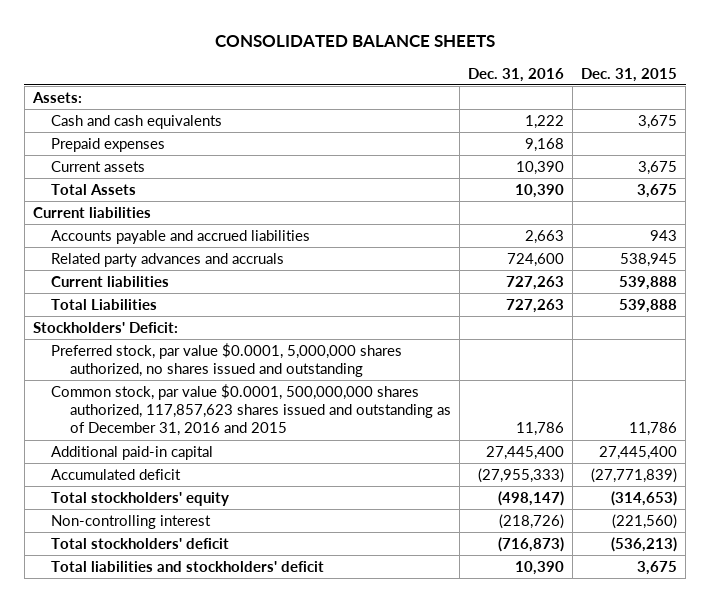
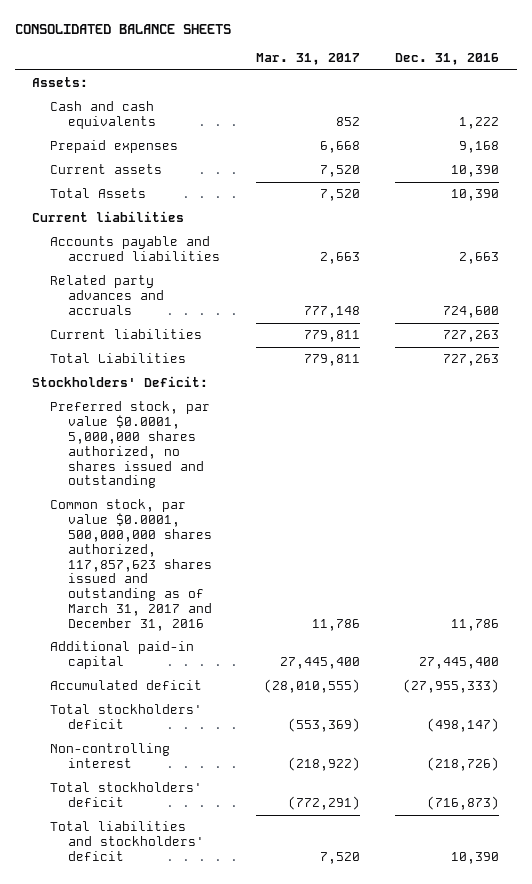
- | Dec. 31, 2016 | Dec. 31, 2015
+ | Mar. 31, 2017 | Dec. 31, 2016
- Common stock, par value $0.0001, 500,000,000 shares authorized, 117,857,623 shares issued and outstanding as of December 31, 2016 and 2015 | 11,786 | 11,786
+ Common stock, par value $0.0001, 500,000,000 shares authorized, 117,857,623 shares issued and outstanding as of March 31, 2017 and December 31, 2016 | 11,786 | 11,786
- Total stockholders' equity | (498,147) | (314,653)
+ Total stockholders' deficit | (553,369) | (498,147)

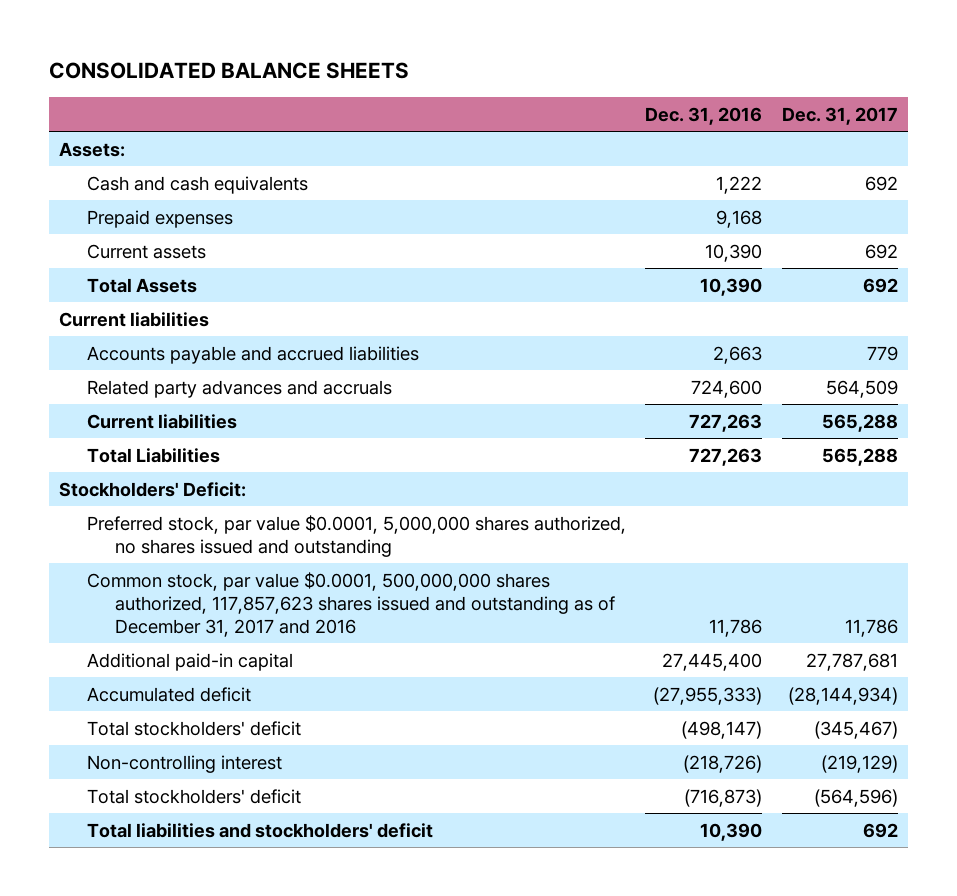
- | Mar. 31, 2017 | Dec. 31, 2016
+ | Dec. 31, 2016 | Dec. 31, 2017
- Common stock, par value $0.0001, 500,000,000 shares authorized, 117,857,623 shares issued and outstanding as of March 31, 2017 and December 31, 2016 | 11,786 | 11,786
+ Common stock, par value $0.0001, 500,000,000 shares authorized, 117,857,623 shares issued and outstanding as of December 31, 2017 and 2016 | 11,786 | 11,786

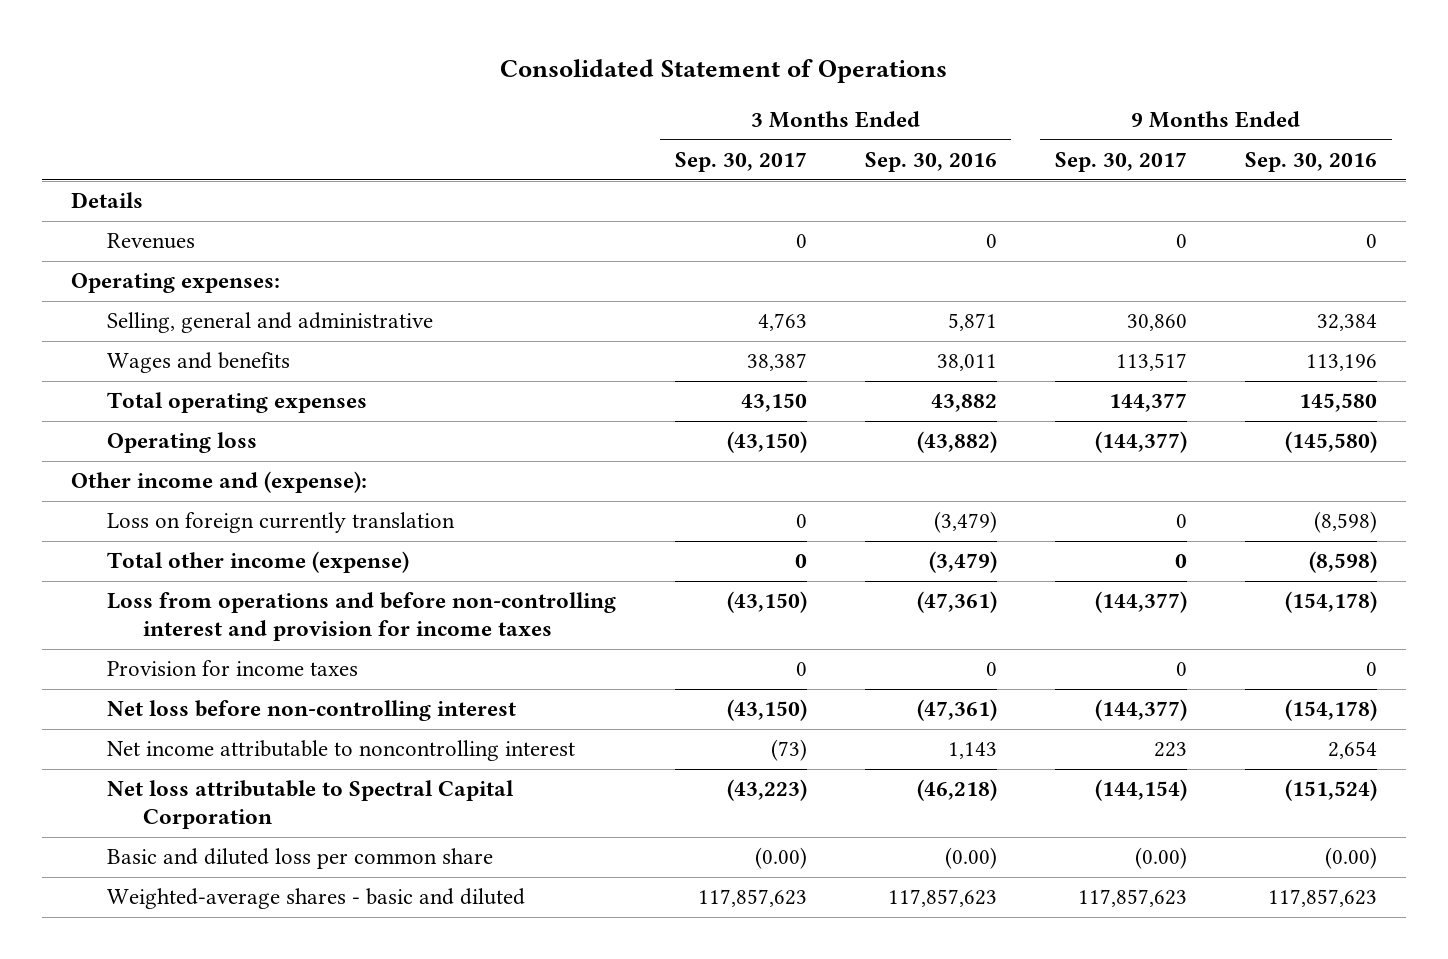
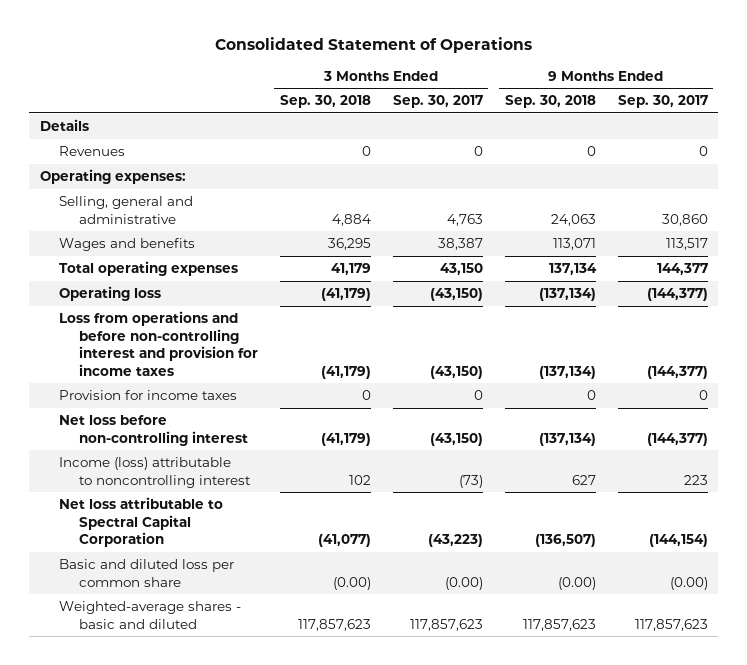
- | 3 Months Ended Sep. 30, 2017 | 3 Months Ended Sep. 30, 2016 | 9 Months Ended Sep. 30, 2017 | 9 Months Ended Sep. 30, 2016
+ | 3 Months Ended Sep. 30, 2018 | 3 Months Ended Sep. 30, 2017 | 9 Months Ended Sep. 30, 2018 | 9 Months Ended Sep. 30, 2017
- Other income and (expense):
- Loss on foreign currently translation | 0 | (3,479) | 0 | (8,598)
- Total other income (expense) | 0 | (3,479) | 0 | (8,598)
- Net income attributable to noncontrolling interest | (73) | 1,143 | 223 | 2,654
+ Income (loss) attributable to noncontrolling interest | 102 | (73) | 627 | 223

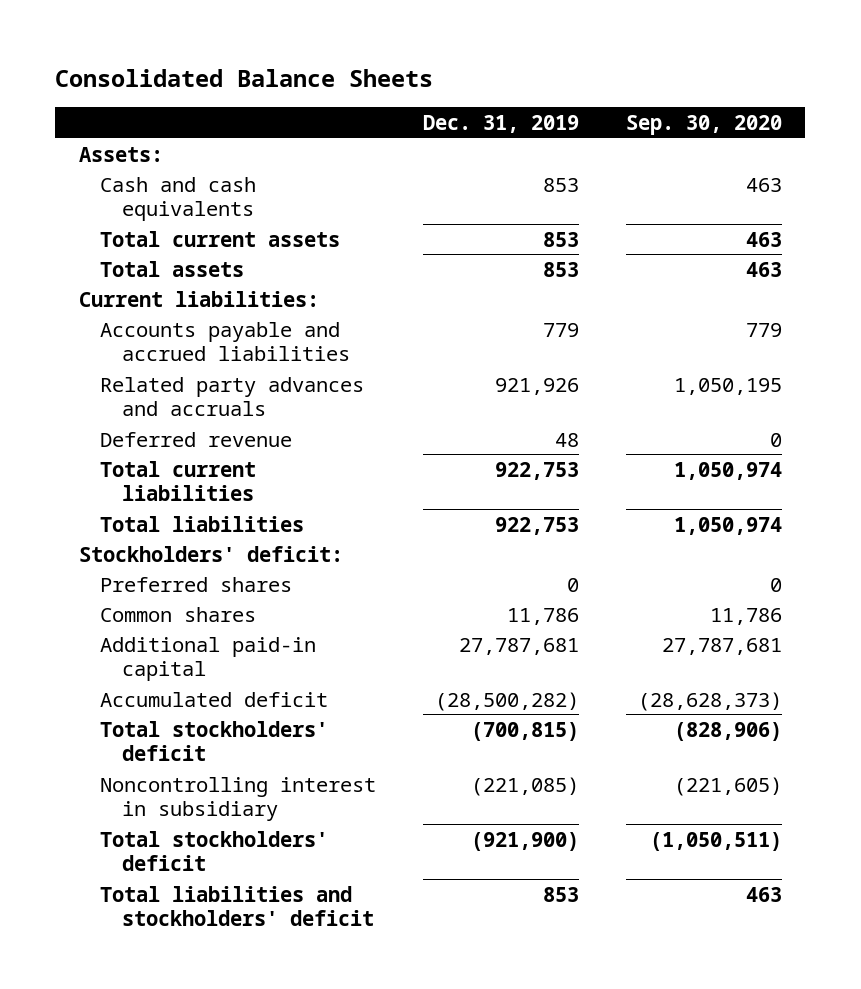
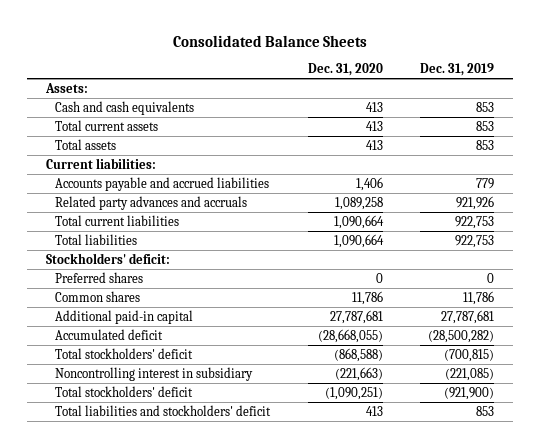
- | Dec. 31, 2019 | Sep. 30, 2020
+ | Dec. 31, 2020 | Dec. 31, 2019
- Deferred revenue | 48 | 0

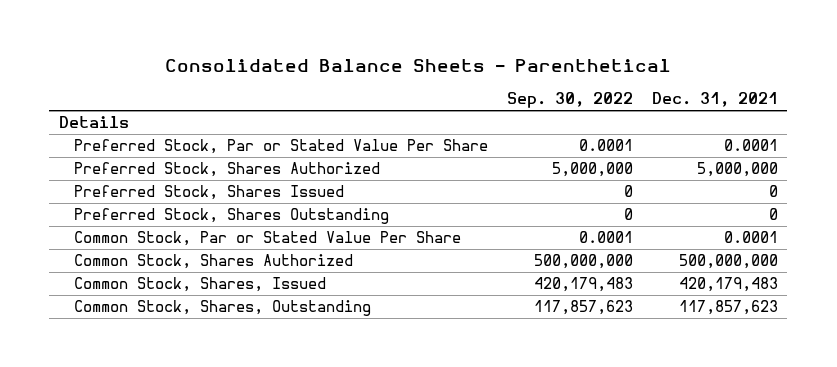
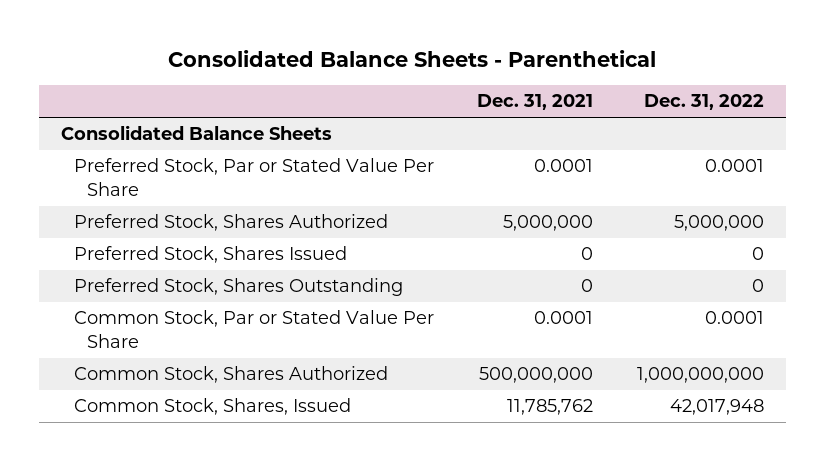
- | Sep. 30, 2022 | Dec. 31, 2021
+ | Dec. 31, 2021 | Dec. 31, 2022
- Details
+ Consolidated Balance Sheets
- Common Stock, Shares, Issued | 420,179,483 | 420,179,483
- Common Stock, Shares, Outstanding | 117,857,623 | 117,857,623
+ Common Stock, Shares, Issued | 11,785,762 | 42,017,948

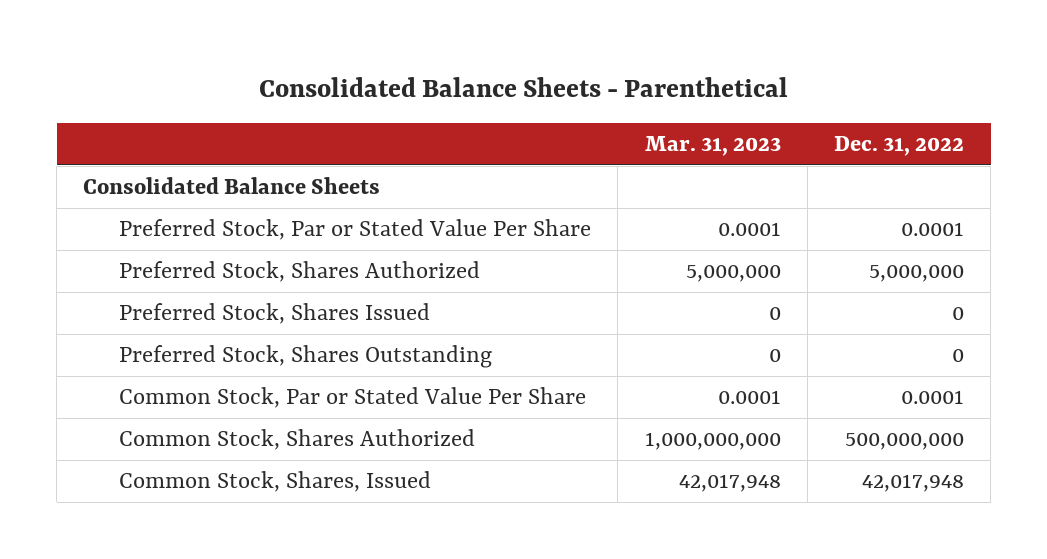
- | Dec. 31, 2021 | Dec. 31, 2022
+ | Mar. 31, 2023 | Dec. 31, 2022
- Common Stock, Shares Authorized | 500,000,000 | 1,000,000,000
+ Common Stock, Shares Authorized | 1,000,000,000 | 500,000,000

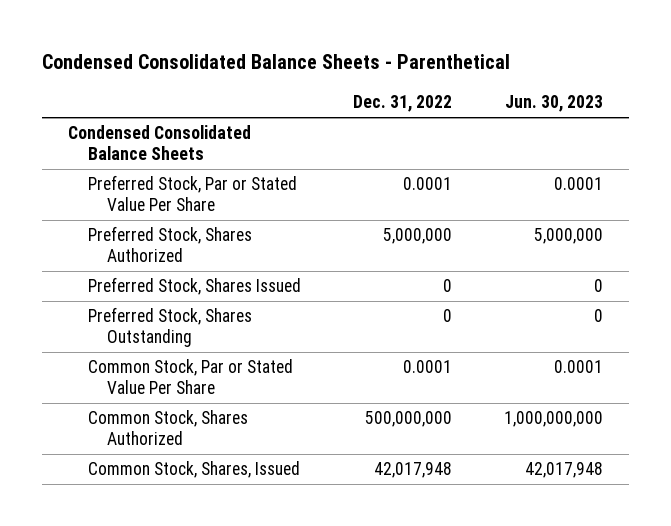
- Consolidated Balance Sheets - Parenthetical
+ Condensed Consolidated Balance Sheets - Parenthetical
- | Mar. 31, 2023 | Dec. 31, 2022
+ | Dec. 31, 2022 | Jun. 30, 2023
- Consolidated Balance Sheets
+ Condensed Consolidated Balance Sheets

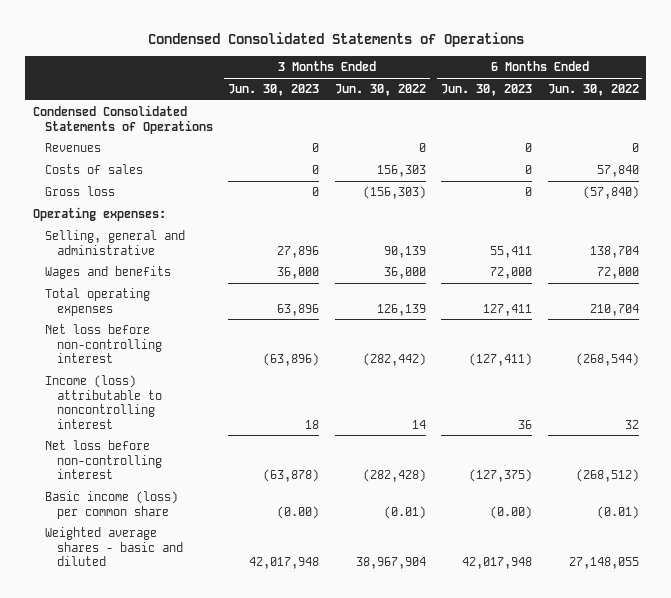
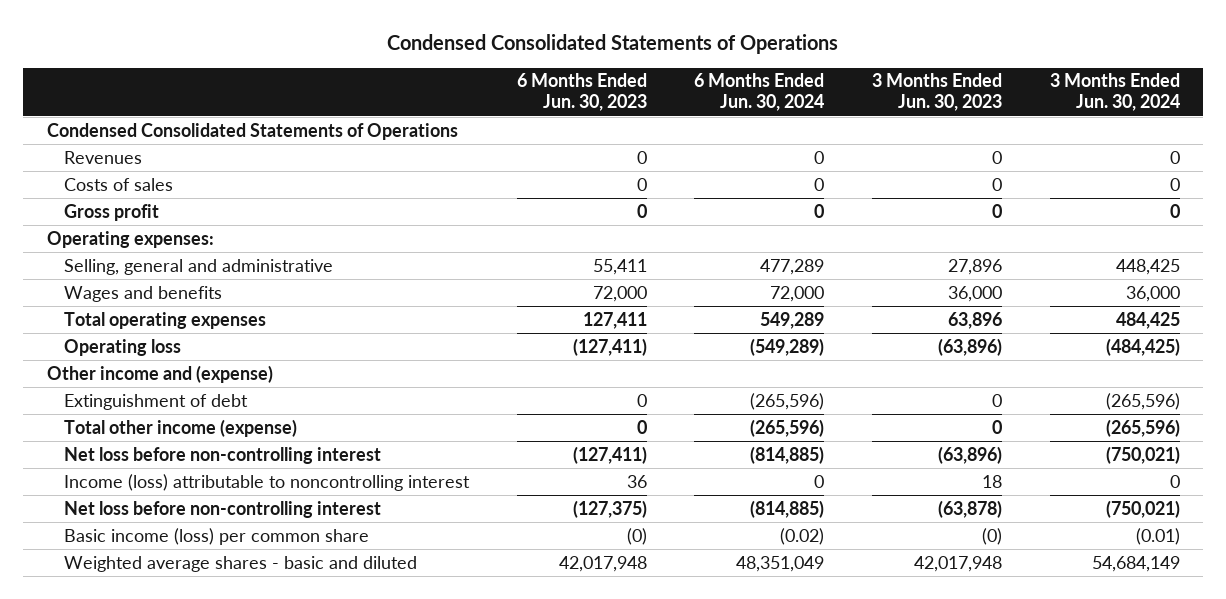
- | 3 Months Ended Jun. 30, 2023 | 3 Months Ended Jun. 30, 2022 | 6 Months Ended Jun. 30, 2023 | 6 Months Ended Jun. 30, 2022
+ | 6 Months Ended Jun. 30, 2023 | 6 Months Ended Jun. 30, 2024 | 3 Months Ended Jun. 30, 2023 | 3 Months Ended Jun. 30, 2024
- Gross loss | 0 | (156,303) | 0 | (57,840)
+ Gross profit | 0 | 0 | 0 | 0
+ Operating loss | (127,411) | (549,289) | (63,896) | (484,425)
+ Other income and (expense)
+ Extinguishment of debt | 0 | (265,596) | 0 | (265,596)
+ Total other income (expense) | 0 | (265,596) | 0 | (265,596)
- Basic income (loss) per common share | (0.00) | (0.01) | (0.00) | (0.01)
+ Basic income (loss) per common share | (0) | (0.02) | (0) | (0.01)

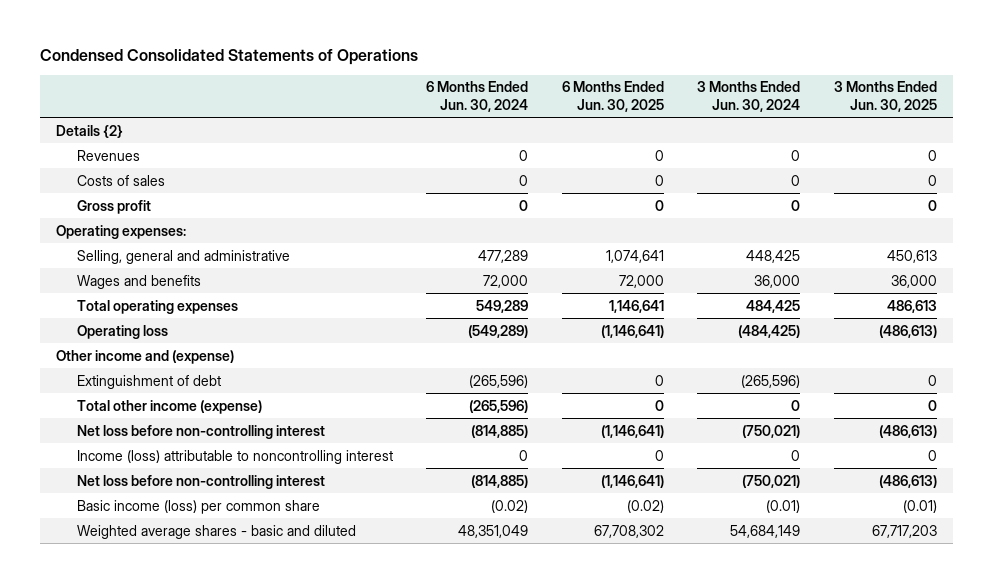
- | 6 Months Ended Jun. 30, 2023 | 6 Months Ended Jun. 30, 2024 | 3 Months Ended Jun. 30, 2023 | 3 Months Ended Jun. 30, 2024
+ | 6 Months Ended Jun. 30, 2024 | 6 Months Ended Jun. 30, 2025 | 3 Months Ended Jun. 30, 2024 | 3 Months Ended Jun. 30, 2025
- Condensed Consolidated Statements of Operations
+ Details {2}
- Total other income (expense) | 0 | (265,596) | 0 | (265,596)
+ Total other income (expense) | (265,596) | 0 | 0 | 0

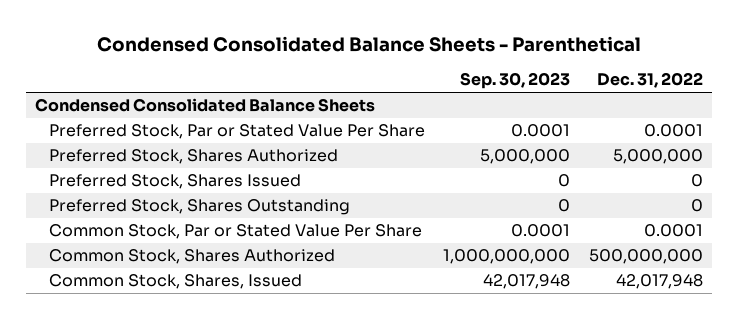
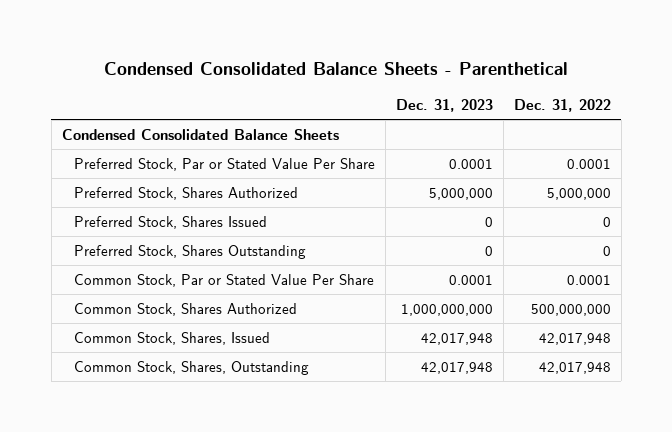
- | Sep. 30, 2023 | Dec. 31, 2022
+ | Dec. 31, 2023 | Dec. 31, 2022
+ Common Stock, Shares, Outstanding | 42,017,948 | 42,017,948

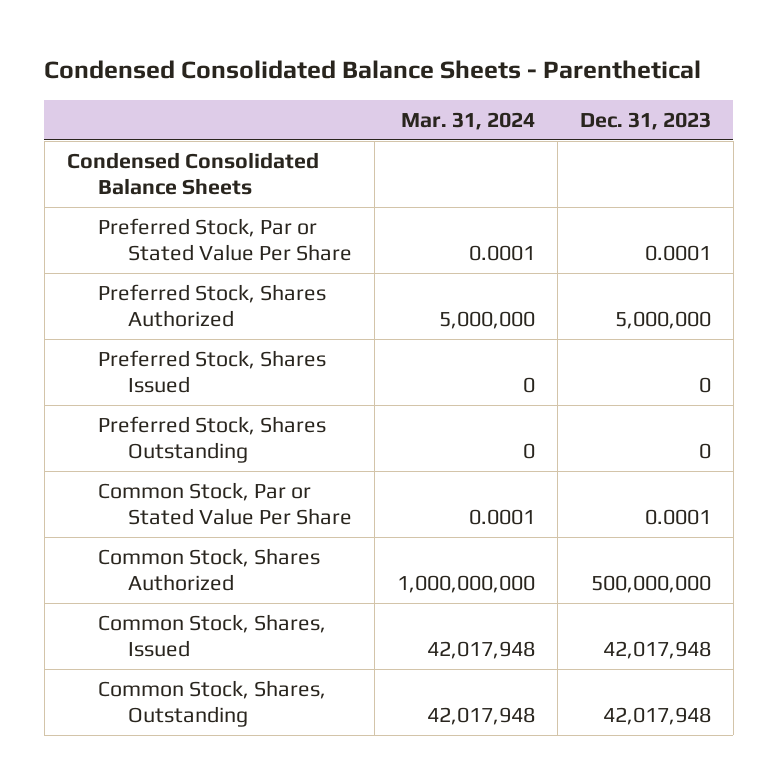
- | Dec. 31, 2023 | Dec. 31, 2022
+ | Mar. 31, 2024 | Dec. 31, 2023
- Common Stock, Shares Authorized | 1,000,000,000 | 500,000,000
+ Common Stock, Shares Authorized | 1,000,000,000 | 500,000,000

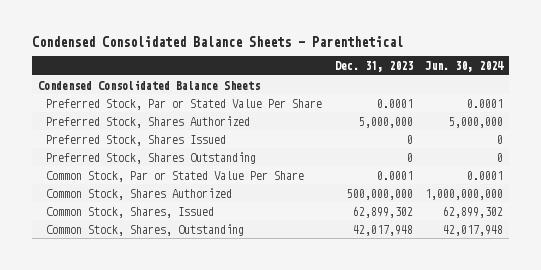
- | Mar. 31, 2024 | Dec. 31, 2023
+ | Dec. 31, 2023 | Jun. 30, 2024
- Common Stock, Shares, Issued | 42,017,948 | 42,017,948
+ Common Stock, Shares, Issued | 62,899,302 | 62,899,302

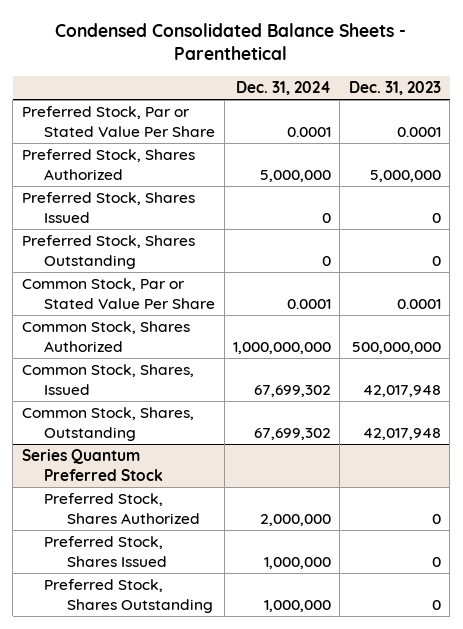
- | Dec. 31, 2023 | Jun. 30, 2024
+ | Dec. 31, 2024 | Dec. 31, 2023
- Condensed Consolidated Balance Sheets
- Common Stock, Shares, Issued | 62,899,302 | 62,899,302
+ Common Stock, Shares, Issued | 67,699,302 | 42,017,948
+ Series Quantum Preferred Stock
+ Preferred Stock, Shares Authorized | 2,000,000 | 0
+ Preferred Stock, Shares Issued | 1,000,000 | 0
+ Preferred Stock, Shares Outstanding | 1,000,000 | 0

